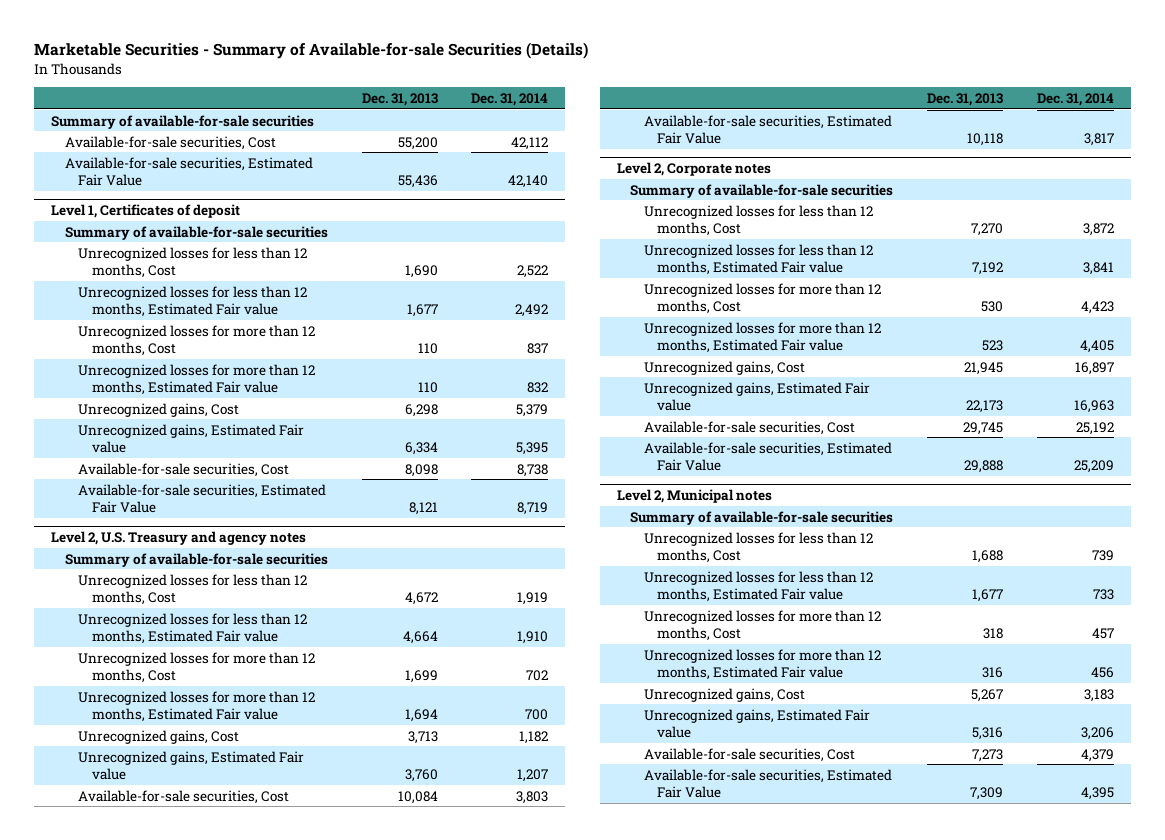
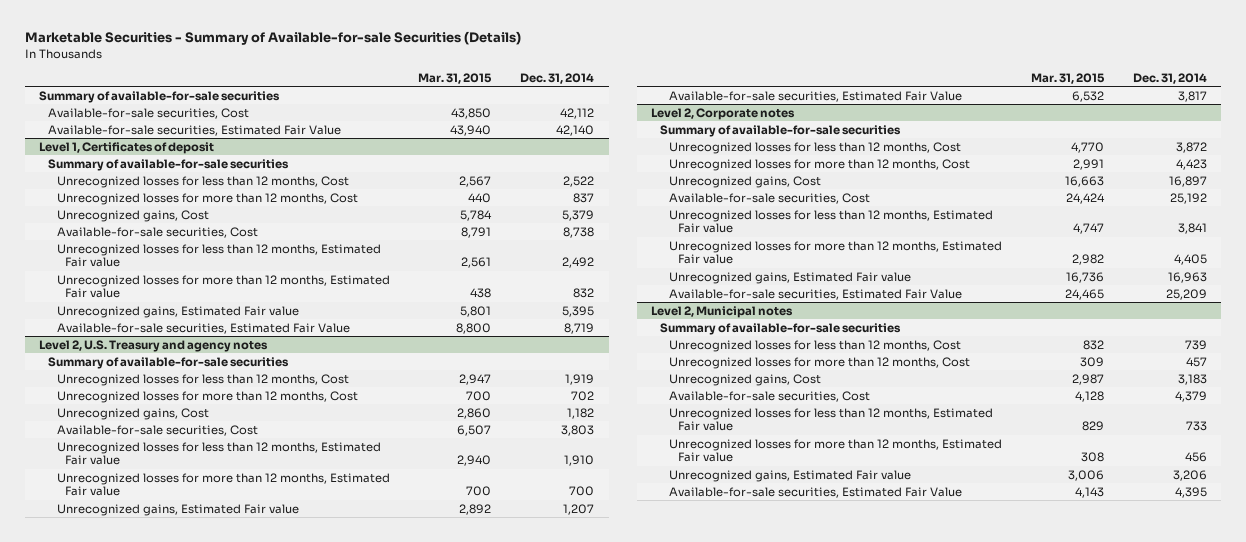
- | Dec. 31, 2013 | Dec. 31, 2014
+ | Mar. 31, 2015 | Dec. 31, 2014
@ Level 1, Certificates of deposit
moved down: Unrecognized losses for less than 12 months, Estimated Fair value | 2,561 | 2,492
moved down: Unrecognized losses for more than 12 months, Estimated Fair value | 438 | 832
moved down: Unrecognized gains, Estimated Fair value | 5,801 | 5,395
@ Level 2, U.S. Treasury and agency notes
moved down: Unrecognized losses for less than 12 months, Estimated Fair value | 2,940 | 1,910
moved down: Unrecognized losses for more than 12 months, Estimated Fair value | 700 | 700
moved down: Unrecognized gains, Estimated Fair value | 2,892 | 1,207
@ Level 2, Corporate notes
moved down: Unrecognized losses for less than 12 months, Estimated Fair value | 4,747 | 3,841
moved down: Unrecognized losses for more than 12 months, Estimated Fair value | 2,982 | 4,405
moved down: Unrecognized gains, Estimated Fair value | 16,736 | 16,963
@ Level 2, Municipal notes
moved down: Unrecognized losses for less than 12 months, Estimated Fair value | 829 | 733
moved down: Unrecognized losses for more than 12 months, Estimated Fair value | 308 | 456
moved down: Unrecognized gains, Estimated Fair value | 3,006 | 3,206

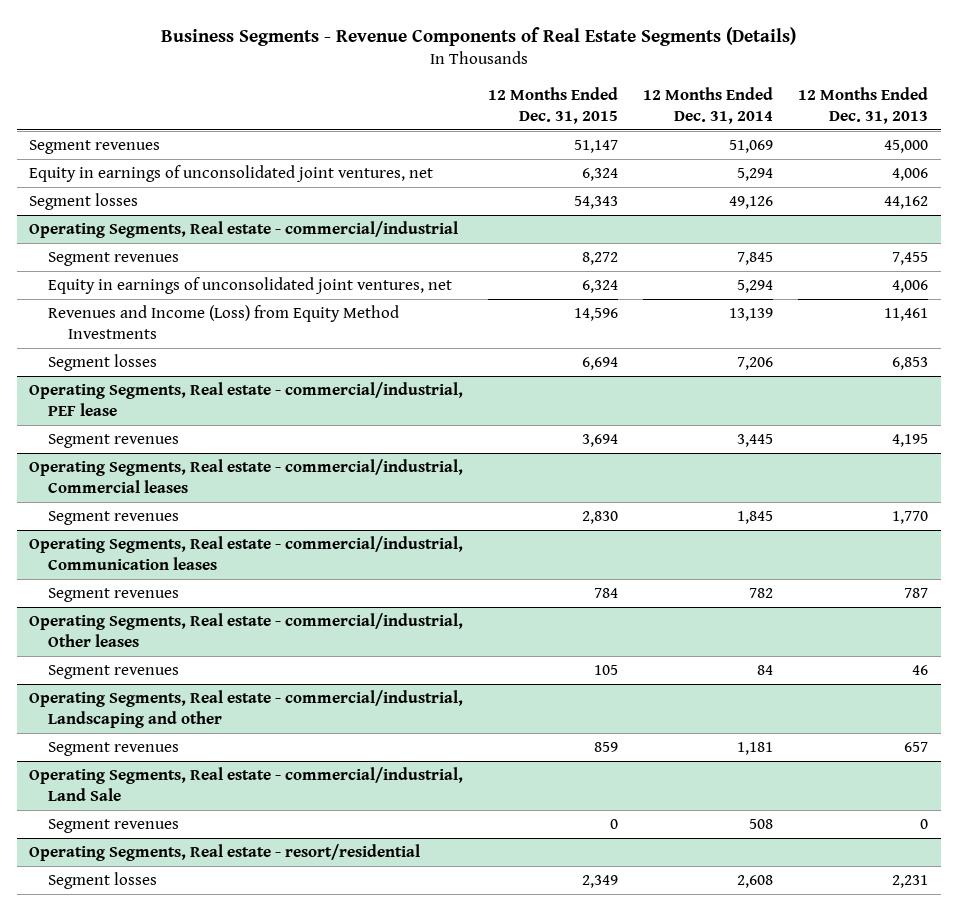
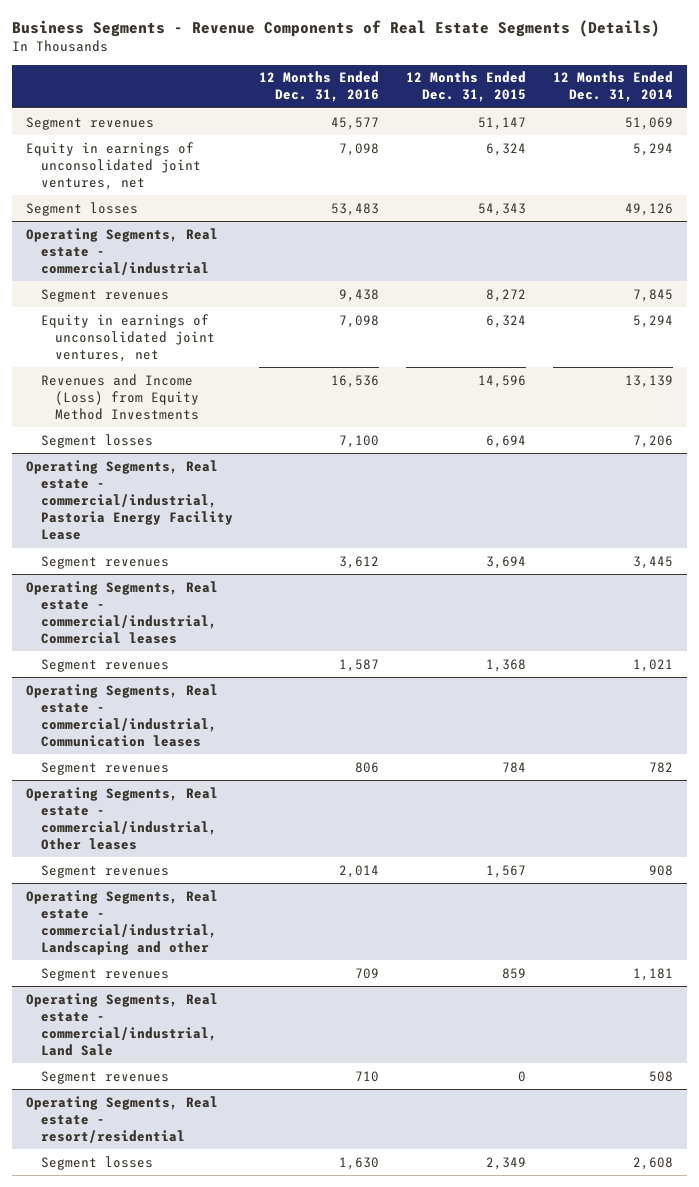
- | 12 Months Ended Dec. 31, 2015 | 12 Months Ended Dec. 31, 2014 | 12 Months Ended Dec. 31, 2013
+ | 12 Months Ended Dec. 31, 2016 | 12 Months Ended Dec. 31, 2015 | 12 Months Ended Dec. 31, 2014
- Operating Segments, Real estate - commercial/industrial, PEF lease
+ Operating Segments, Real estate - commercial/industrial, Pastoria Energy Facility Lease
@ Operating Segments, Real estate - commercial/industrial, Commercial leases
- Segment revenues | 2,830 | 1,845 | 1,770
+ Segment revenues | 1,587 | 1,368 | 1,021
@ Operating Segments, Real estate - commercial/industrial, Other leases
- Segment revenues | 105 | 84 | 46
+ Segment revenues | 2,014 | 1,567 | 908

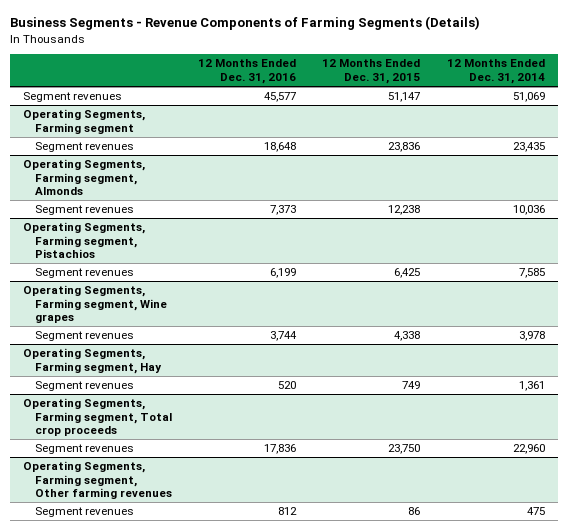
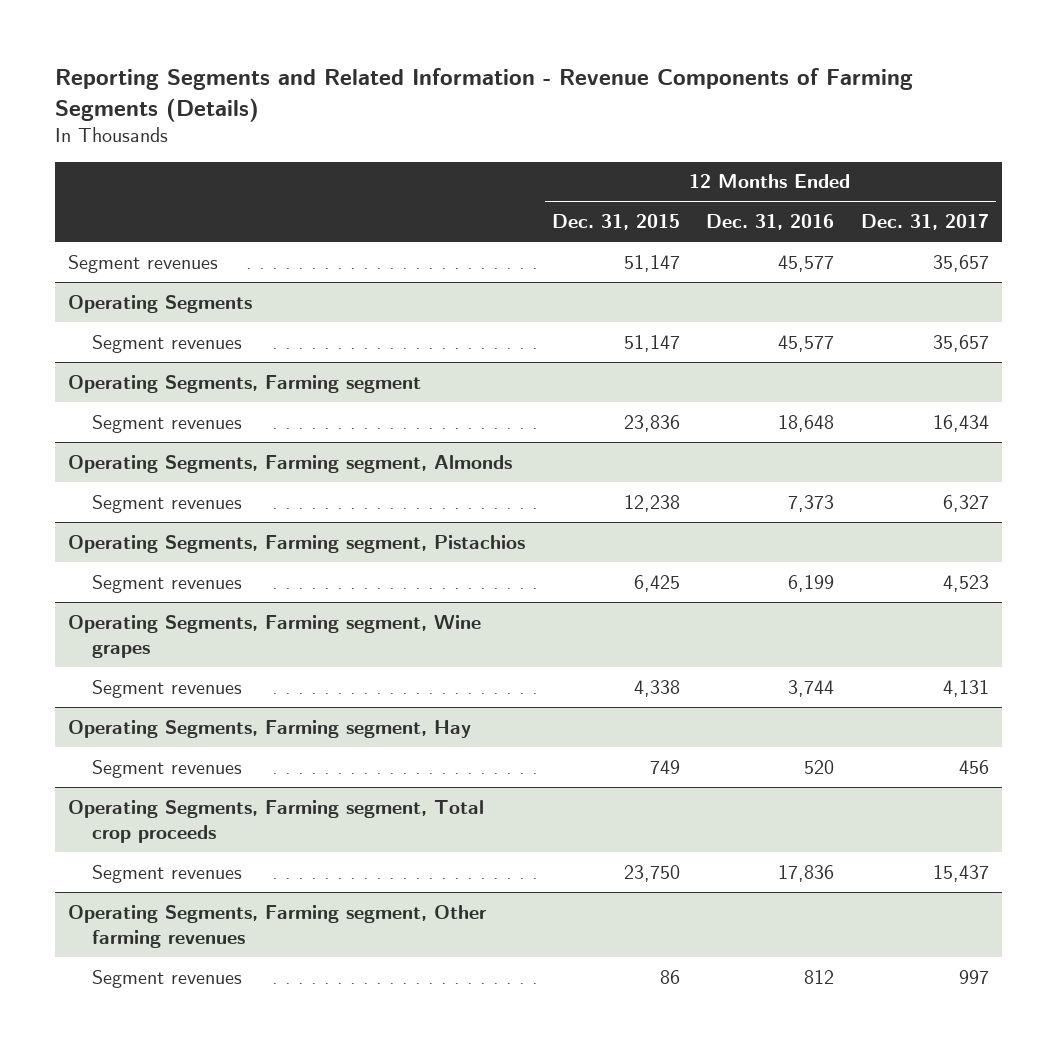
- Business Segments - Revenue Components of Farming Segments (Details)
+ Reporting Segments and Related Information - Revenue Components of Farming Segments (Details)
- | 12 Months Ended Dec. 31, 2016 | 12 Months Ended Dec. 31, 2015 | 12 Months Ended Dec. 31, 2014
+ | 12 Months Ended Dec. 31, 2015 | 12 Months Ended Dec. 31, 2016 | 12 Months Ended Dec. 31, 2017
+ Operating Segments
+ Segment revenues | 51,147 | 45,577 | 35,657

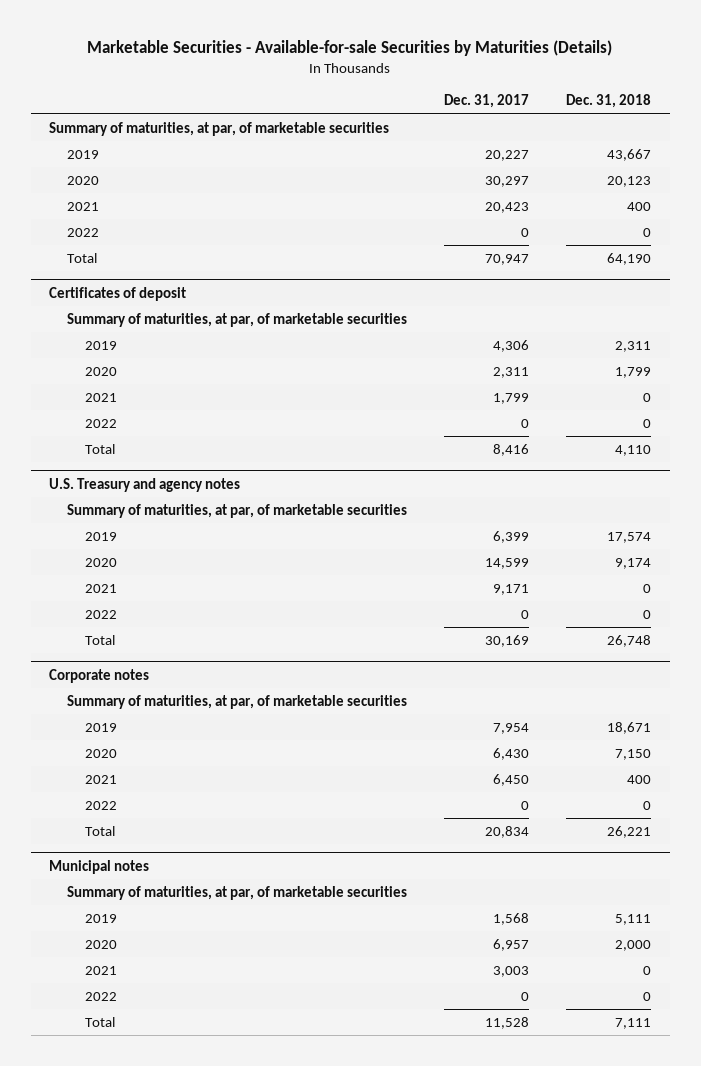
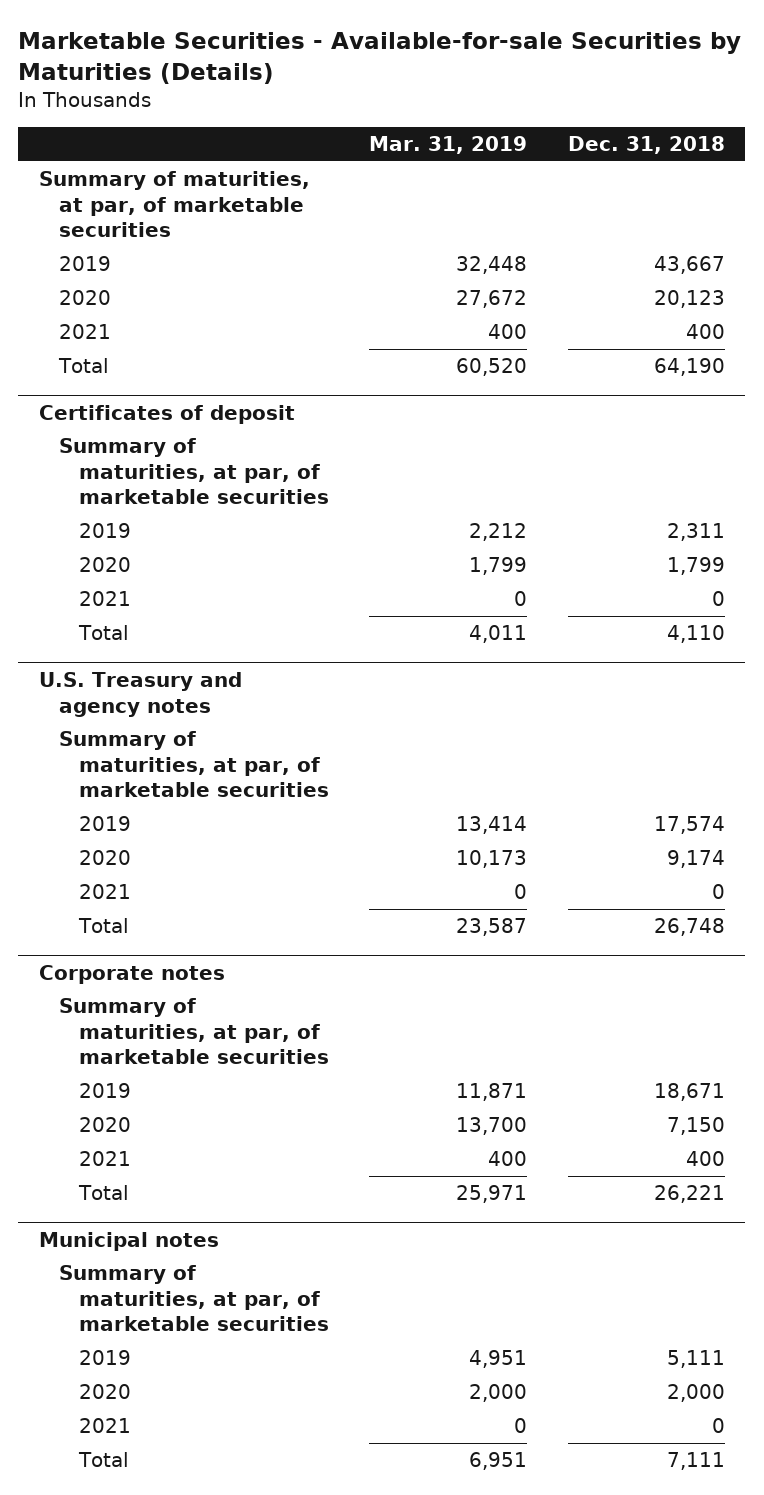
- | Dec. 31, 2017 | Dec. 31, 2018
+ | Mar. 31, 2019 | Dec. 31, 2018
- 2022 | 0 | 0
@ Certificates of deposit
- 2022 | 0 | 0
@ U.S. Treasury and agency notes
- 2022 | 0 | 0
@ Corporate notes
- 2022 | 0 | 0
@ Municipal notes
- 2022 | 0 | 0

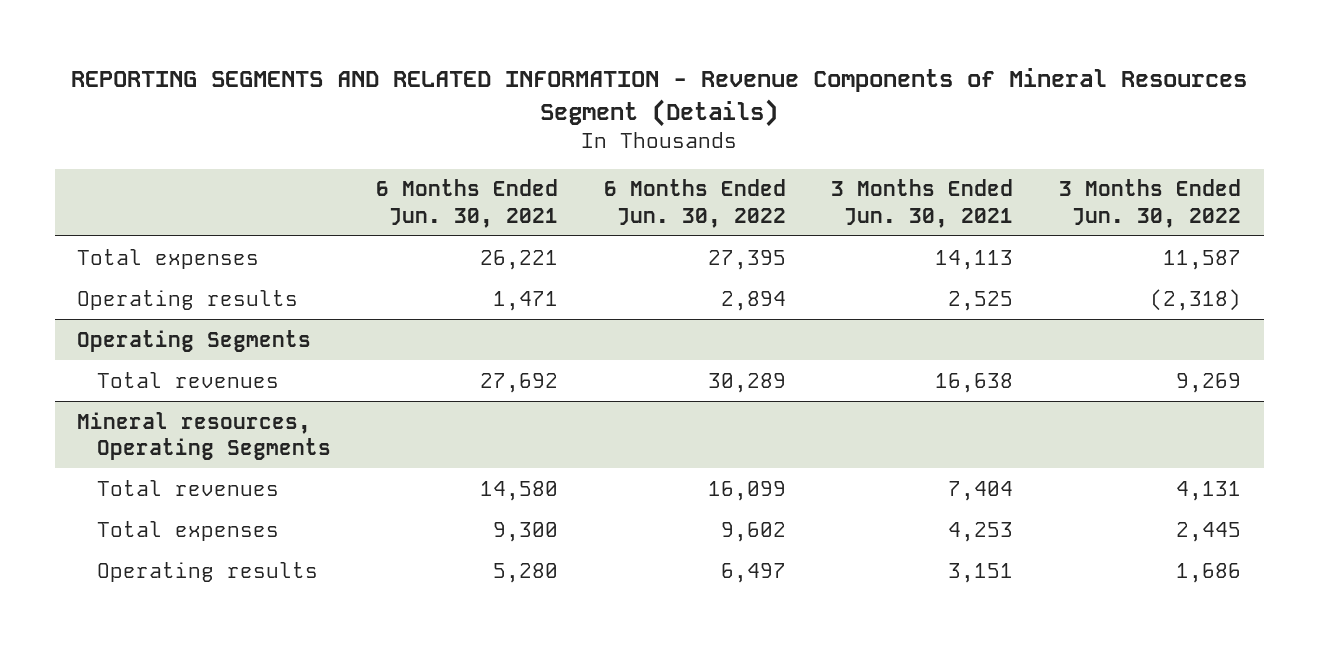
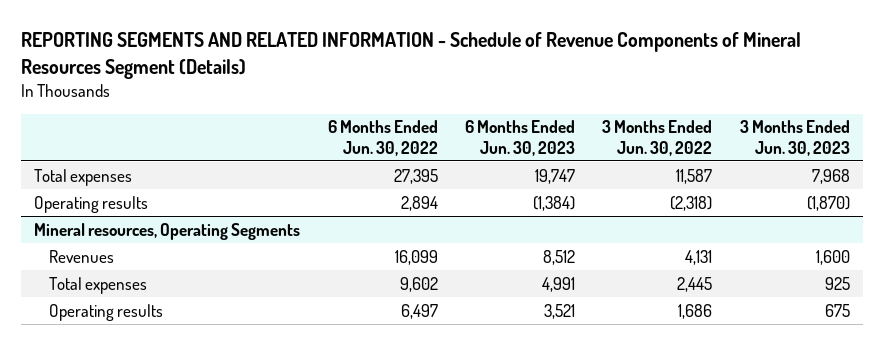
- REPORTING SEGMENTS AND RELATED INFORMATION - Revenue Components of Mineral Resources Segment (Details)
+ REPORTING SEGMENTS AND RELATED INFORMATION - Schedule of Revenue Components of Mineral Resources Segment (Details)
- | 6 Months Ended Jun. 30, 2021 | 6 Months Ended Jun. 30, 2022 | 3 Months Ended Jun. 30, 2021 | 3 Months Ended Jun. 30, 2022
+ | 6 Months Ended Jun. 30, 2022 | 6 Months Ended Jun. 30, 2023 | 3 Months Ended Jun. 30, 2022 | 3 Months Ended Jun. 30, 2023
- Operating Segments
- Total revenues | 27,692 | 30,289 | 16,638 | 9,269
@ Mineral resources, Operating Segments
- Total revenues | 14,580 | 16,099 | 7,404 | 4,131
+ Revenues | 16,099 | 8,512 | 4,131 | 1,600

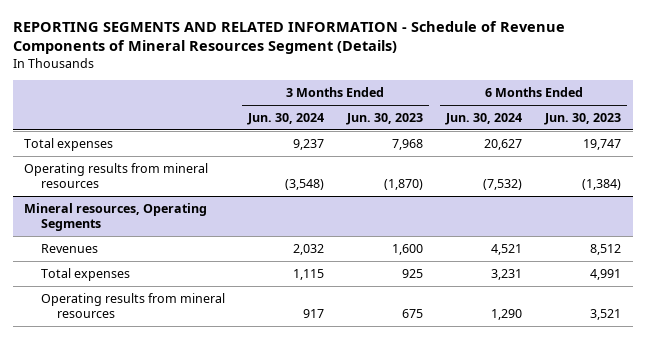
- | 6 Months Ended Jun. 30, 2022 | 6 Months Ended Jun. 30, 2023 | 3 Months Ended Jun. 30, 2022 | 3 Months Ended Jun. 30, 2023
+ | 3 Months Ended Jun. 30, 2024 | 3 Months Ended Jun. 30, 2023 | 6 Months Ended Jun. 30, 2024 | 6 Months Ended Jun. 30, 2023
- Operating results | 2,894 | (1,384) | (2,318) | (1,870)
+ Operating results from mineral resources | (3,548) | (1,870) | (7,532) | (1,384)
@ Mineral resources, Operating Segments
- Operating results | 6,497 | 3,521 | 1,686 | 675
+ Operating results from mineral resources | 917 | 675 | 1,290 | 3,521

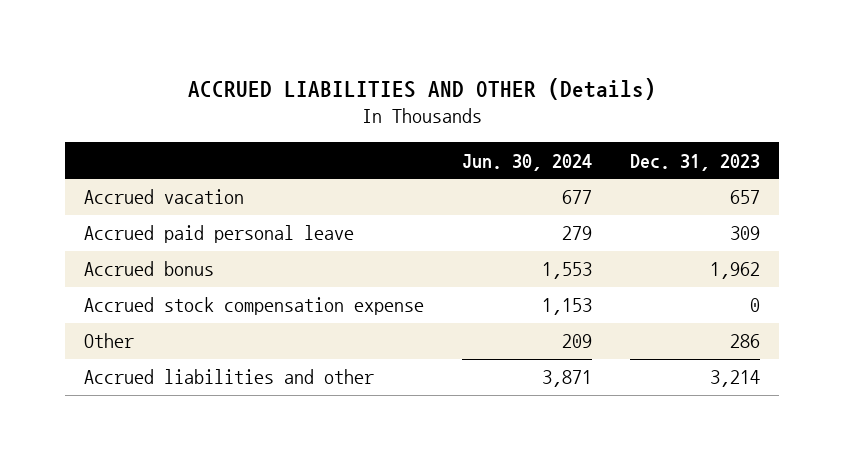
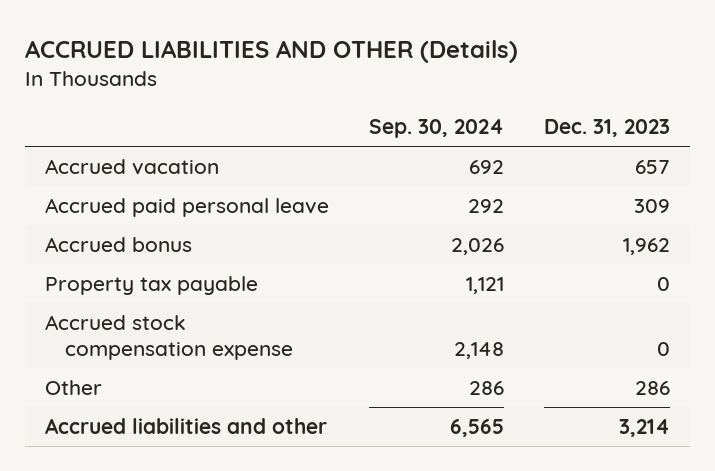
- | Jun. 30, 2024 | Dec. 31, 2023
+ | Sep. 30, 2024 | Dec. 31, 2023
+ Property tax payable | 1,121 | 0

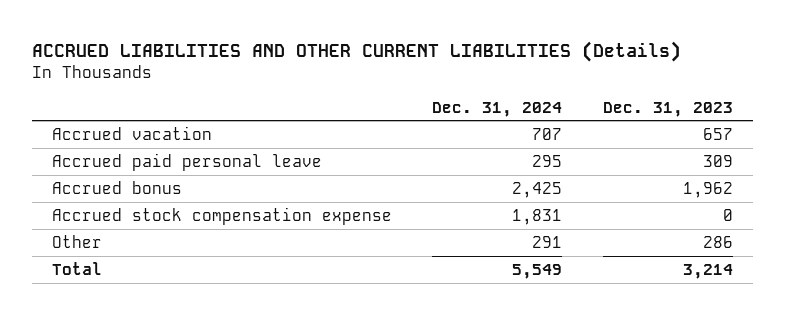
- ACCRUED LIABILITIES AND OTHER (Details)
+ ACCRUED LIABILITIES AND OTHER CURRENT LIABILITIES (Details)
- | Sep. 30, 2024 | Dec. 31, 2023
+ | Dec. 31, 2024 | Dec. 31, 2023
- Property tax payable | 1,121 | 0
- Accrued liabilities and other | 6,565 | 3,214
+ Total | 5,549 | 3,214

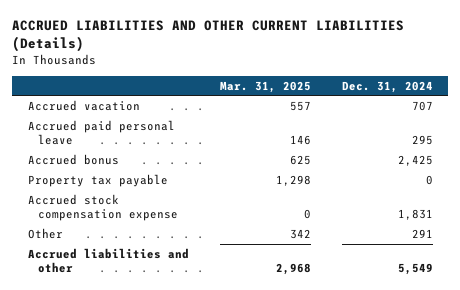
- | Dec. 31, 2024 | Dec. 31, 2023
+ | Mar. 31, 2025 | Dec. 31, 2024
+ Property tax payable | 1,298 | 0
- Total | 5,549 | 3,214
+ Accrued liabilities and other | 2,968 | 5,549

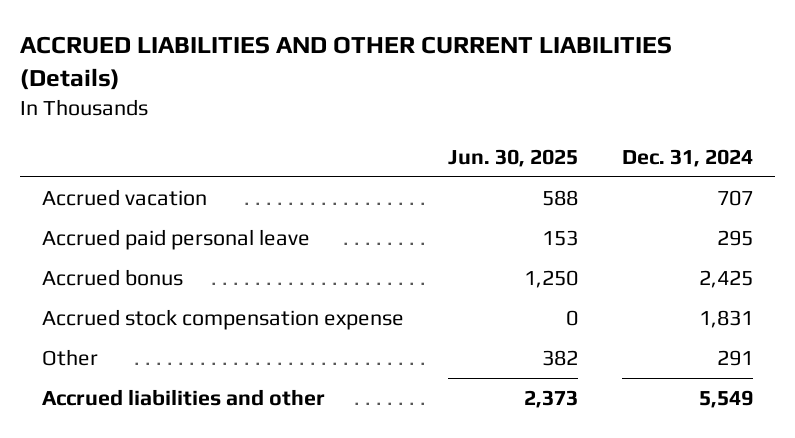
- | Mar. 31, 2025 | Dec. 31, 2024
+ | Jun. 30, 2025 | Dec. 31, 2024
- Property tax payable | 1,298 | 0

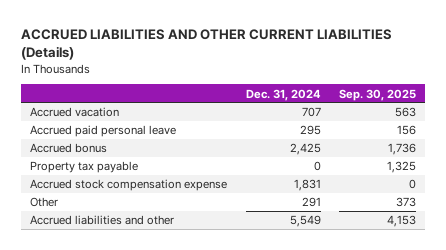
- | Jun. 30, 2025 | Dec. 31, 2024
+ | Dec. 31, 2024 | Sep. 30, 2025
+ Property tax payable | 0 | 1,325

